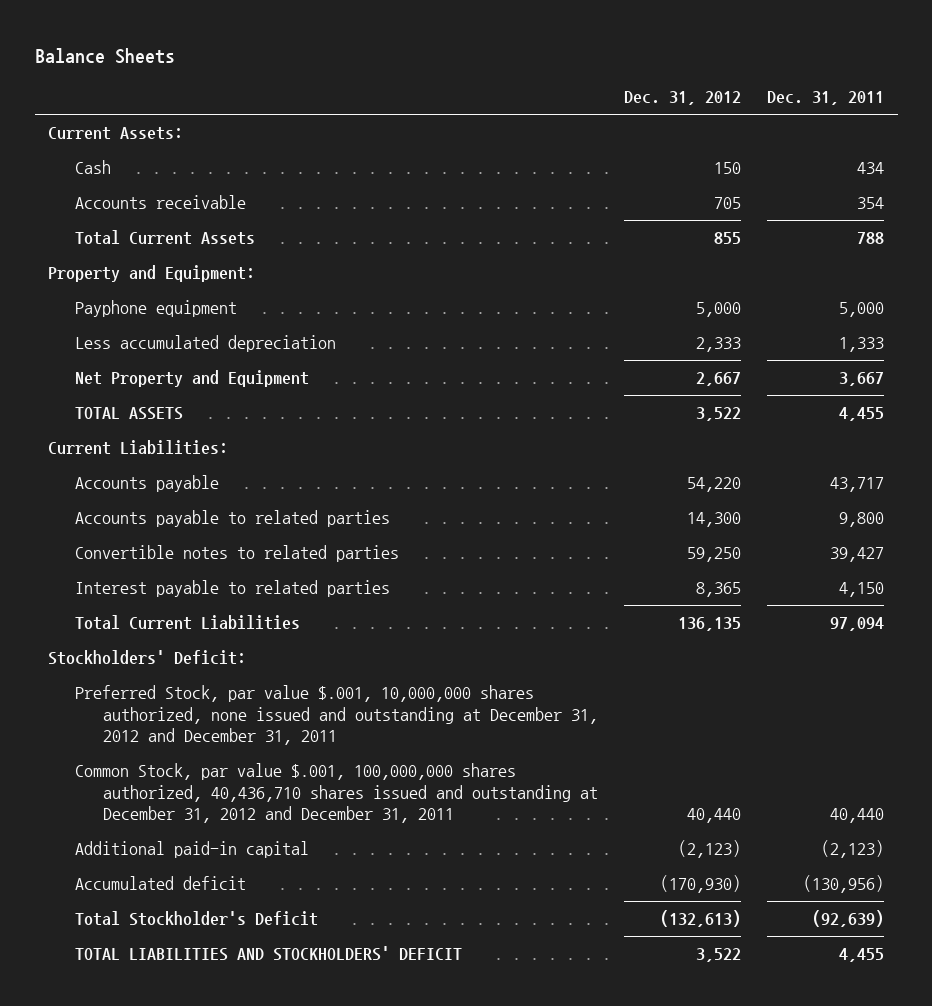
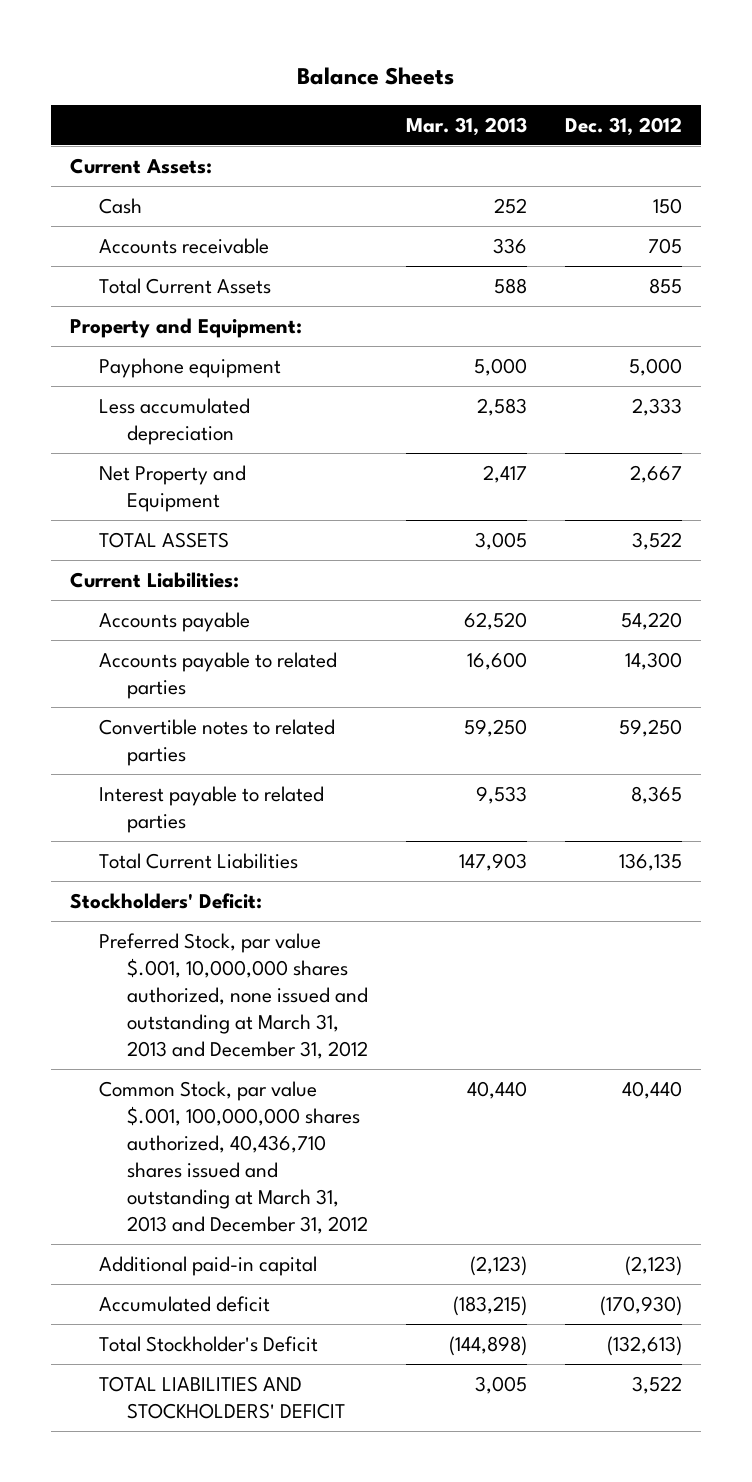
- | Dec. 31, 2012 | Dec. 31, 2011
+ | Mar. 31, 2013 | Dec. 31, 2012
- Preferred Stock, par value $.001, 10,000,000 shares authorized, none issued and outstanding at December 31, 2012 and December 31, 2011
- Common Stock, par value $.001, 100,000,000 shares authorized, 40,436,710 shares issued and outstanding at December 31, 2012 and December 31, 2011 | 40,440 | 40,440
+ Preferred Stock, par value $.001, 10,000,000 shares authorized, none issued and outstanding at March 31, 2013 and December 31, 2012
+ Common Stock, par value $.001, 100,000,000 shares authorized, 40,436,710 shares issued and outstanding at March 31, 2013 and December 31, 2012 | 40,440 | 40,440

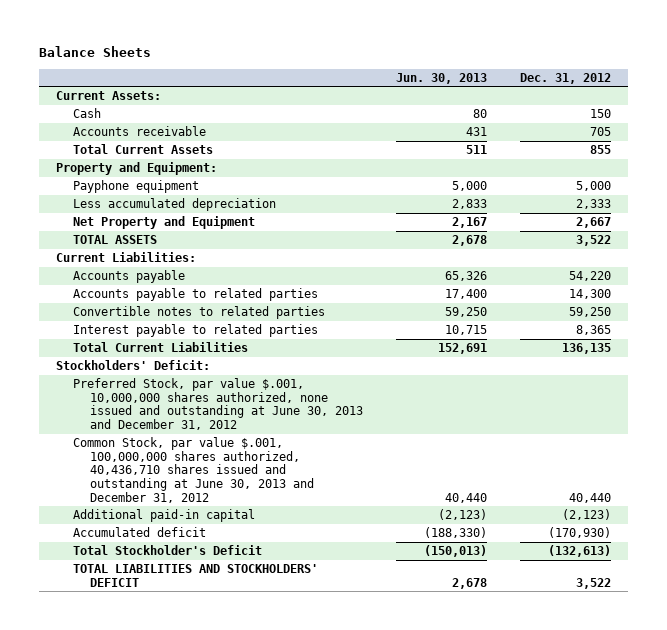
- | Mar. 31, 2013 | Dec. 31, 2012
+ | Jun. 30, 2013 | Dec. 31, 2012
- Preferred Stock, par value $.001, 10,000,000 shares authorized, none issued and outstanding at March 31, 2013 and December 31, 2012
- Common Stock, par value $.001, 100,000,000 shares authorized, 40,436,710 shares issued and outstanding at March 31, 2013 and December 31, 2012 | 40,440 | 40,440
+ Preferred Stock, par value $.001, 10,000,000 shares authorized, none issued and outstanding at June 30, 2013 and December 31, 2012
+ Common Stock, par value $.001, 100,000,000 shares authorized, 40,436,710 shares issued and outstanding at June 30, 2013 and December 31, 2012 | 40,440 | 40,440

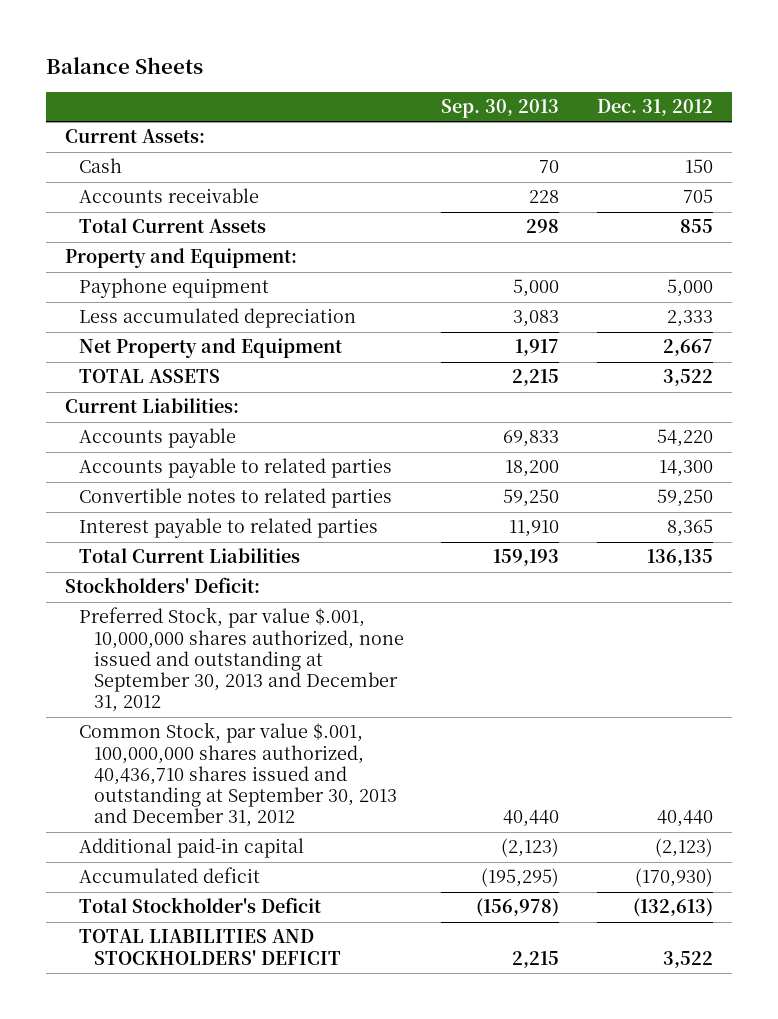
- | Jun. 30, 2013 | Dec. 31, 2012
+ | Sep. 30, 2013 | Dec. 31, 2012
- Preferred Stock, par value $.001, 10,000,000 shares authorized, none issued and outstanding at June 30, 2013 and December 31, 2012
- Common Stock, par value $.001, 100,000,000 shares authorized, 40,436,710 shares issued and outstanding at June 30, 2013 and December 31, 2012 | 40,440 | 40,440
+ Preferred Stock, par value $.001, 10,000,000 shares authorized, none issued and outstanding at September 30, 2013 and December 31, 2012
+ Common Stock, par value $.001, 100,000,000 shares authorized, 40,436,710 shares issued and outstanding at September 30, 2013 and December 31, 2012 | 40,440 | 40,440

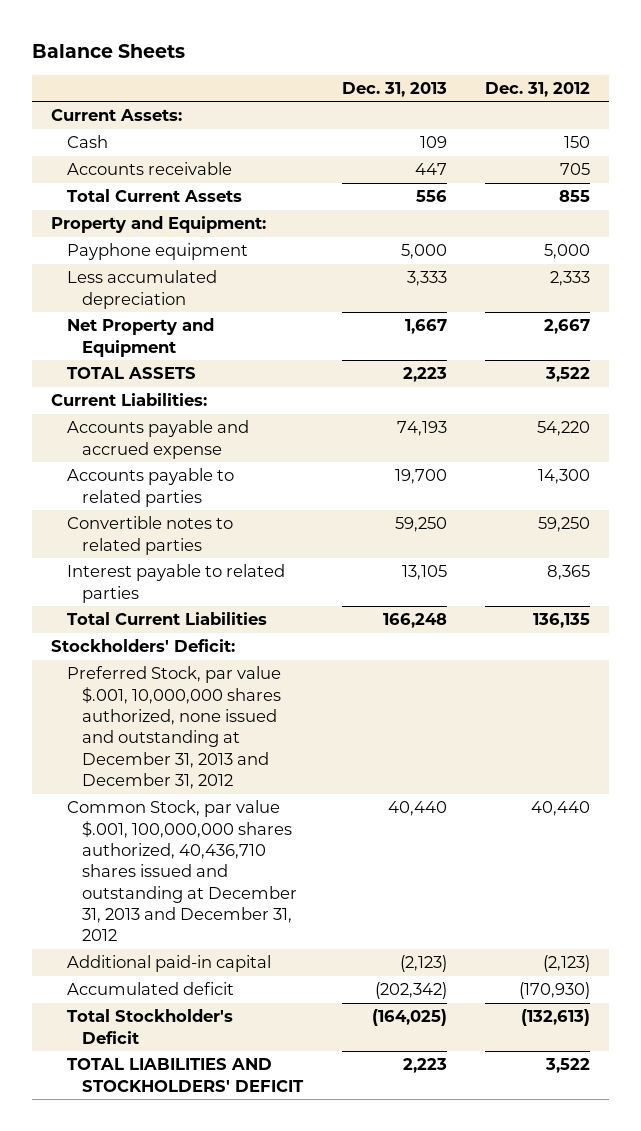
- | Sep. 30, 2013 | Dec. 31, 2012
+ | Dec. 31, 2013 | Dec. 31, 2012
- Accounts payable | 69,833 | 54,220
+ Accounts payable and accrued expense | 74,193 | 54,220
- Preferred Stock, par value $.001, 10,000,000 shares authorized, none issued and outstanding at September 30, 2013 and December 31, 2012
- Common Stock, par value $.001, 100,000,000 shares authorized, 40,436,710 shares issued and outstanding at September 30, 2013 and December 31, 2012 | 40,440 | 40,440
+ Preferred Stock, par value $.001, 10,000,000 shares authorized, none issued and outstanding at December 31, 2013 and December 31, 2012
+ Common Stock, par value $.001, 100,000,000 shares authorized, 40,436,710 shares issued and outstanding at December 31, 2013 and December 31, 2012 | 40,440 | 40,440

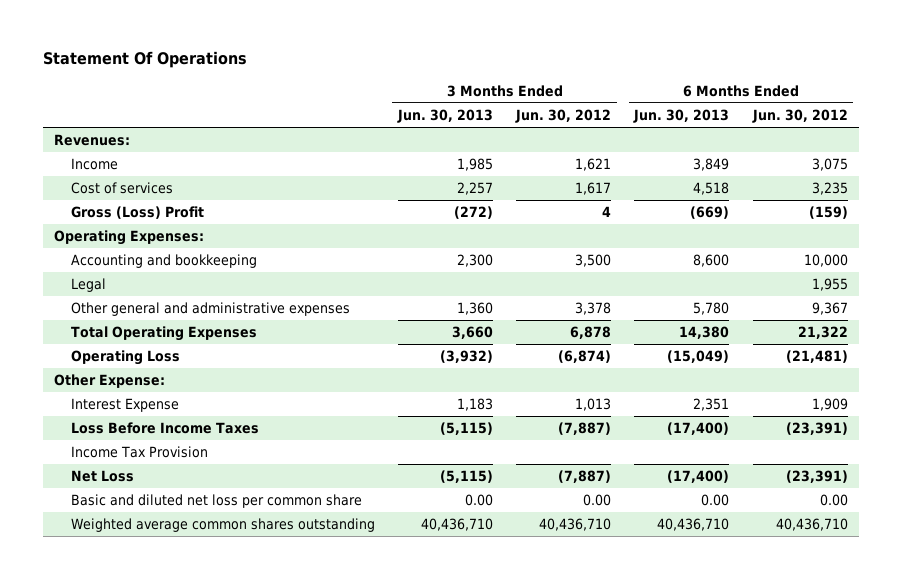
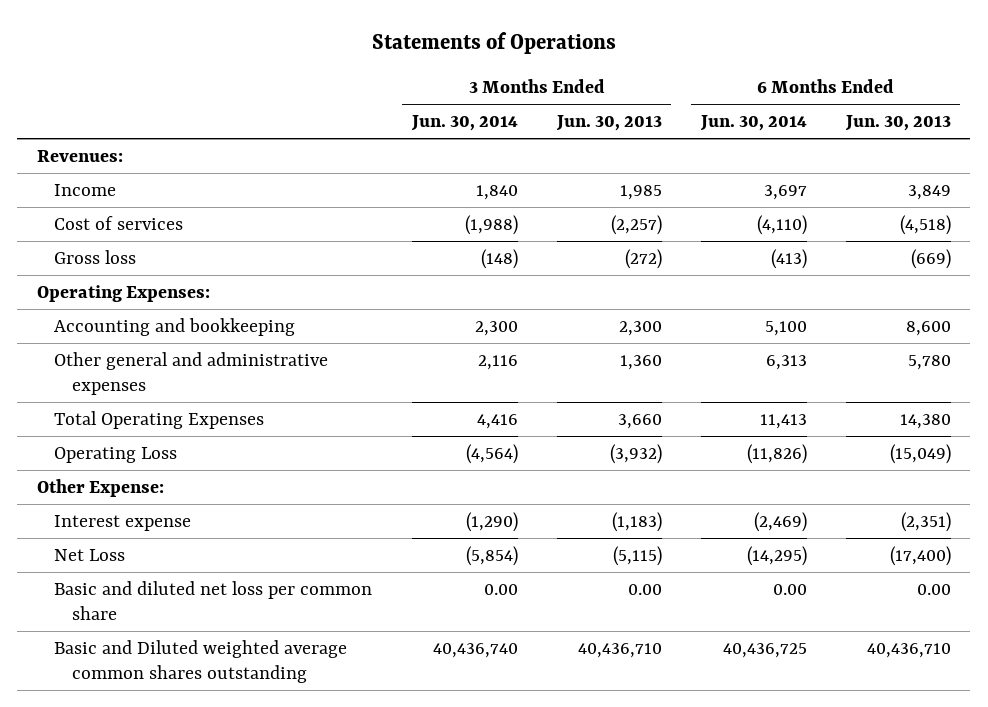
- Statement Of Operations
+ Statements of Operations
- | 3 Months Ended Jun. 30, 2013 | 3 Months Ended Jun. 30, 2012 | 6 Months Ended Jun. 30, 2013 | 6 Months Ended Jun. 30, 2012
+ | 3 Months Ended Jun. 30, 2014 | 3 Months Ended Jun. 30, 2013 | 6 Months Ended Jun. 30, 2014 | 6 Months Ended Jun. 30, 2013
- Cost of services | 2,257 | 1,617 | 4,518 | 3,235
- Gross (Loss) Profit | (272) | 4 | (669) | (159)
+ Cost of services | (1,988) | (2,257) | (4,110) | (4,518)
+ Gross loss | (148) | (272) | (413) | (669)
- Legal | | | | 1,955
- Interest Expense | 1,183 | 1,013 | 2,351 | 1,909
- Loss Before Income Taxes | (5,115) | (7,887) | (17,400) | (23,391)
- Income Tax Provision
+ Interest expense | (1,290) | (1,183) | (2,469) | (2,351)
- Weighted average common shares outstanding | 40,436,710 | 40,436,710 | 40,436,710 | 40,436,710
+ Basic and Diluted weighted average common shares outstanding | 40,436,740 | 40,436,710 | 40,436,725 | 40,436,710

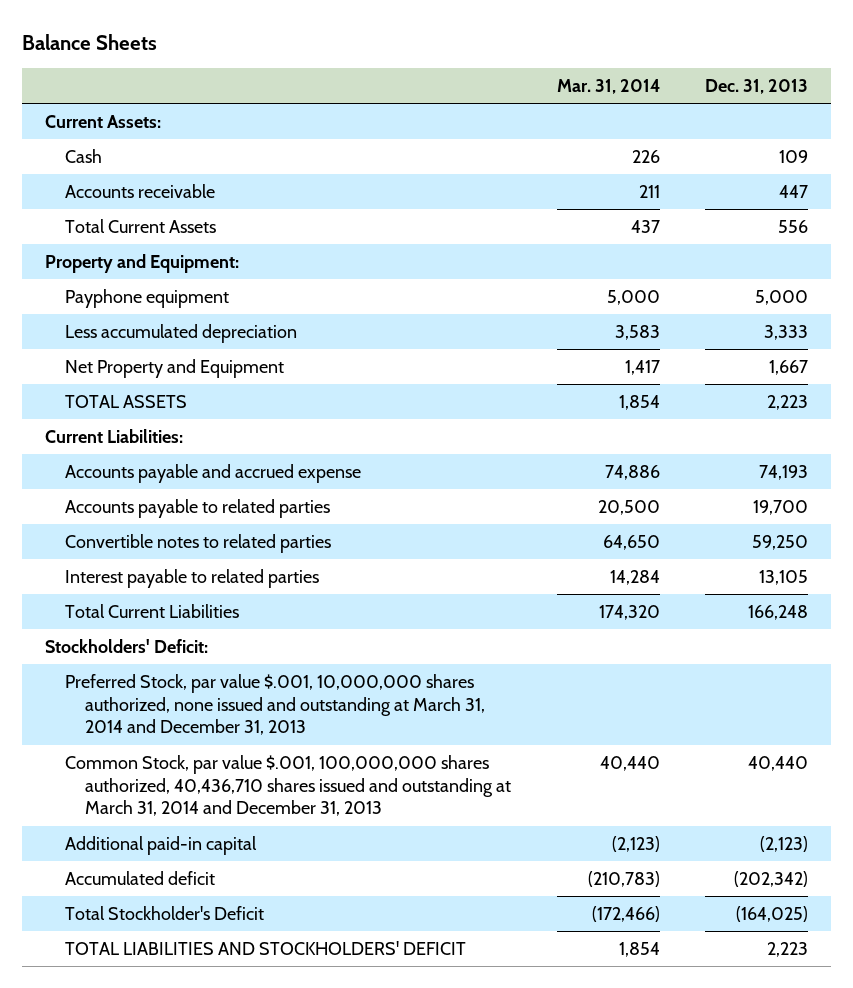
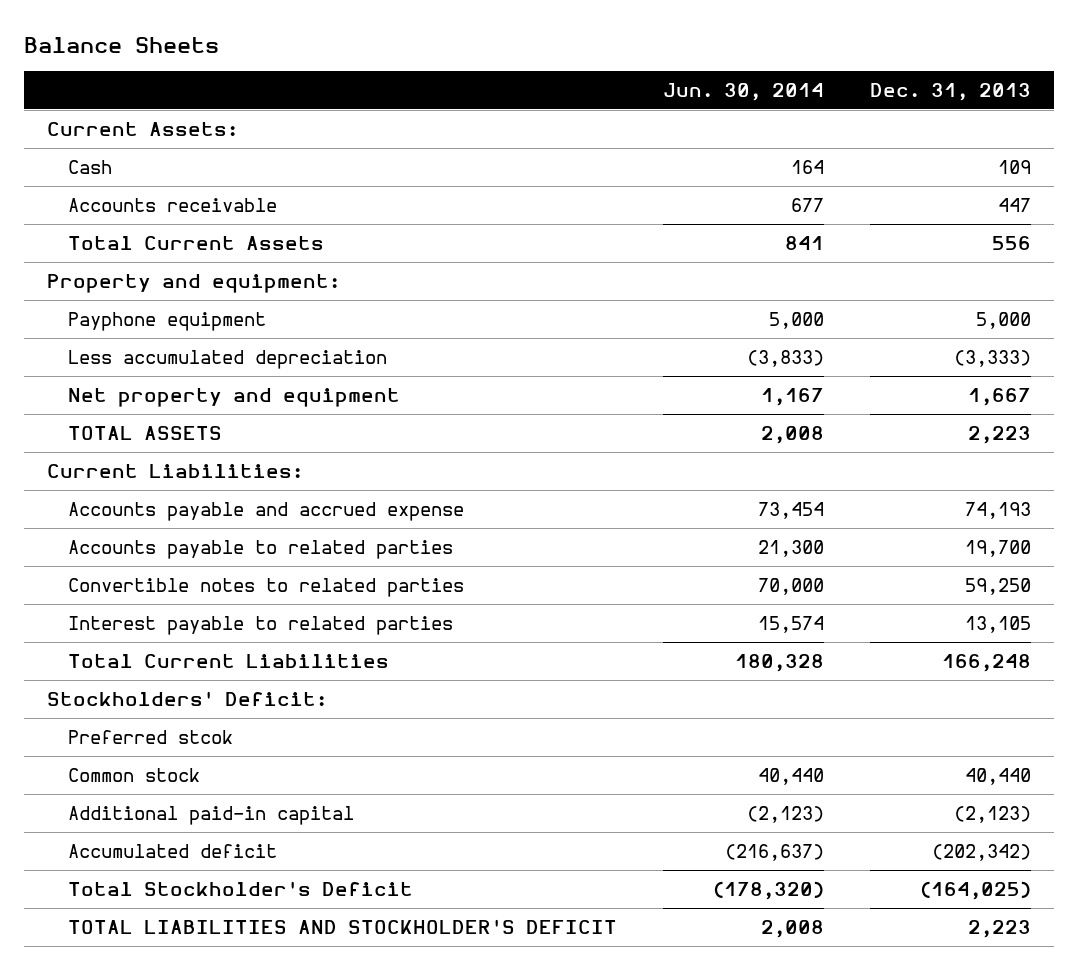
- | Mar. 31, 2014 | Dec. 31, 2013
+ | Jun. 30, 2014 | Dec. 31, 2013
- Property and Equipment:
+ Property and equipment:
- Less accumulated depreciation | 3,583 | 3,333
- Net Property and Equipment | 1,417 | 1,667
+ Less accumulated depreciation | (3,833) | (3,333)
+ Net property and equipment | 1,167 | 1,667
- Preferred Stock, par value $.001, 10,000,000 shares authorized, none issued and outstanding at March 31, 2014 and December 31, 2013
- Common Stock, par value $.001, 100,000,000 shares authorized, 40,436,710 shares issued and outstanding at March 31, 2014 and December 31, 2013 | 40,440 | 40,440
+ Preferred stcok
+ Common stock | 40,440 | 40,440
- TOTAL LIABILITIES AND STOCKHOLDERS' DEFICIT | 1,854 | 2,223
+ TOTAL LIABILITIES AND STOCKHOLDER'S DEFICIT | 2,008 | 2,223

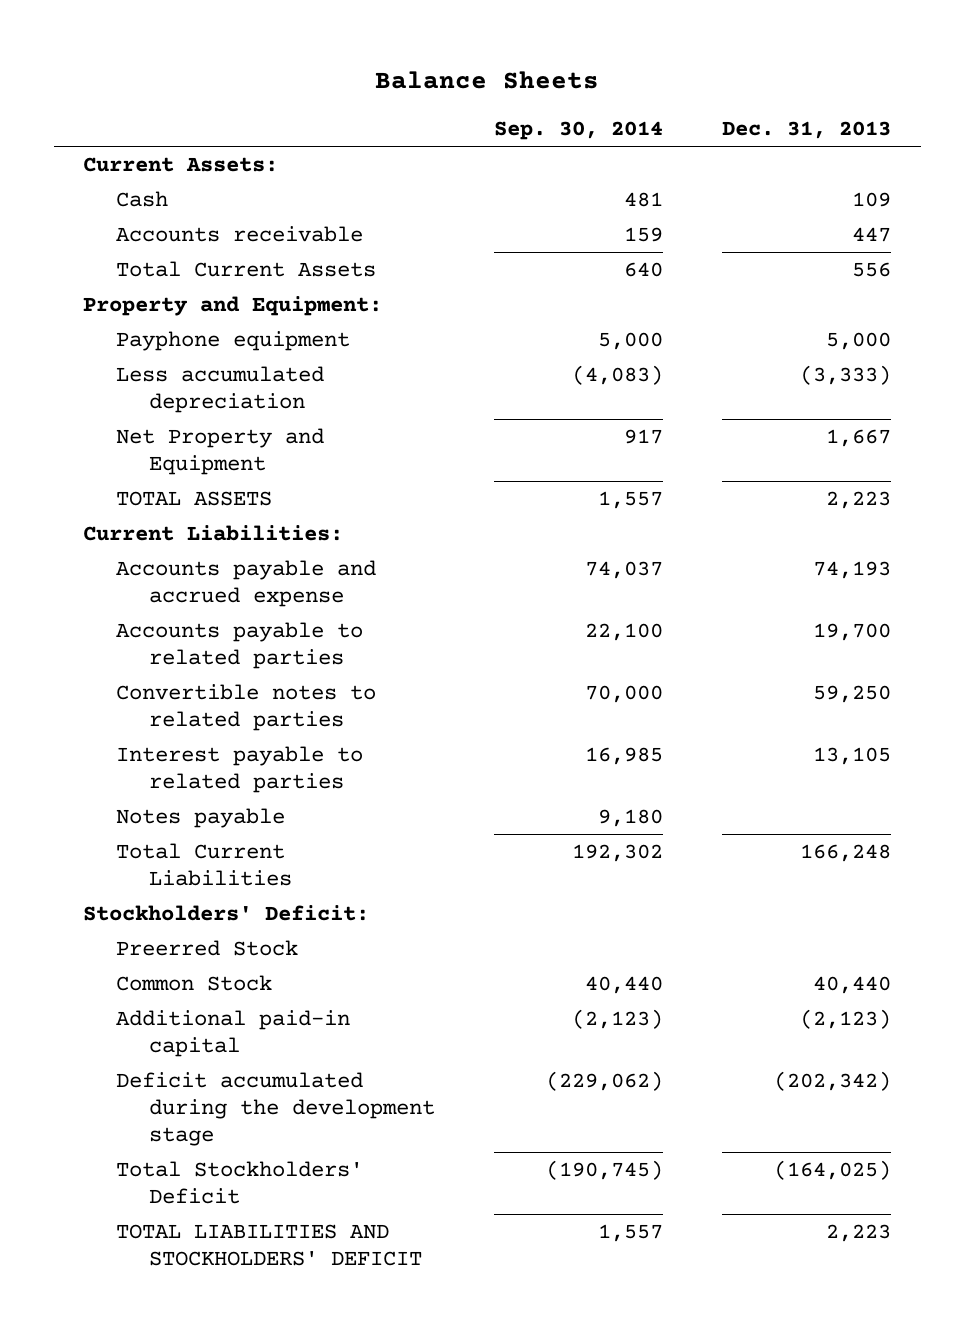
- | Jun. 30, 2014 | Dec. 31, 2013
+ | Sep. 30, 2014 | Dec. 31, 2013
- Property and equipment:
+ Property and Equipment:
- Net property and equipment | 1,167 | 1,667
+ Net Property and Equipment | 917 | 1,667
+ Notes payable | 9,180 |
- Preferred stcok
- Common stock | 40,440 | 40,440
+ Preerred Stock
+ Common Stock | 40,440 | 40,440
- Accumulated deficit | (216,637) | (202,342)
- Total Stockholder's Deficit | (178,320) | (164,025)
- TOTAL LIABILITIES AND STOCKHOLDER'S DEFICIT | 2,008 | 2,223
+ Deficit accumulated during the development stage | (229,062) | (202,342)
+ Total Stockholders' Deficit | (190,745) | (164,025)
+ TOTAL LIABILITIES AND STOCKHOLDERS' DEFICIT | 1,557 | 2,223

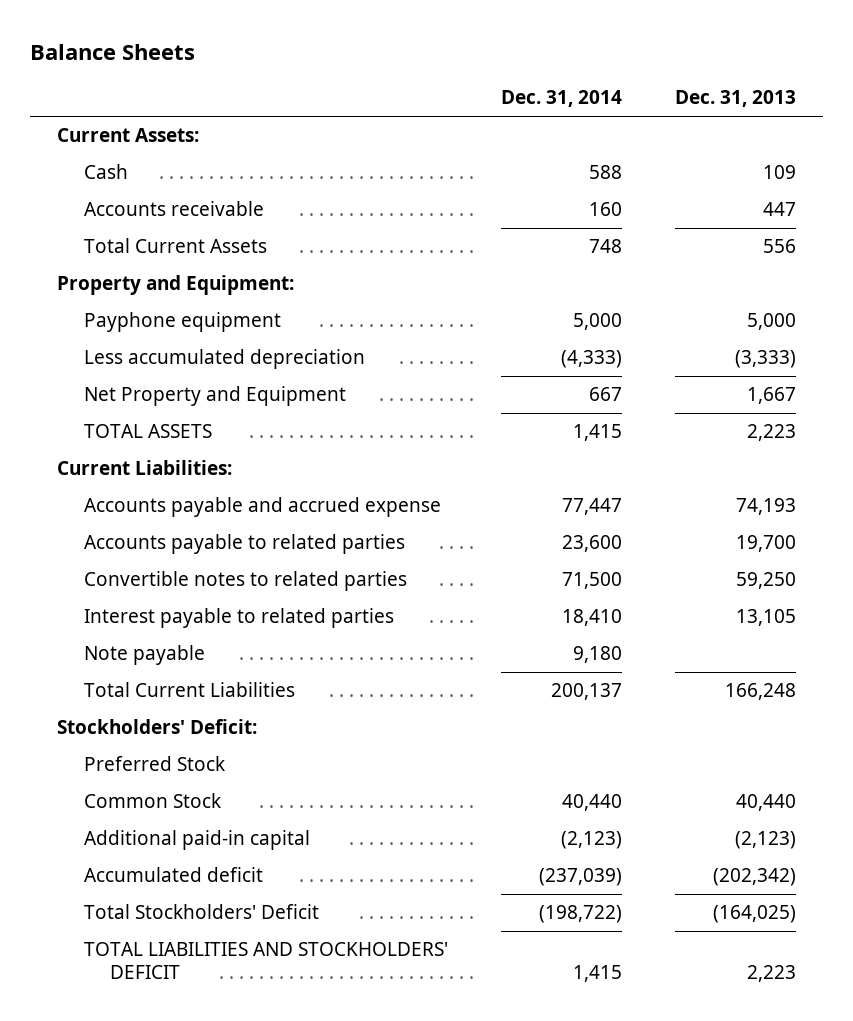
- | Sep. 30, 2014 | Dec. 31, 2013
+ | Dec. 31, 2014 | Dec. 31, 2013
- Notes payable | 9,180 |
+ Note payable | 9,180 |
- Preerred Stock
+ Preferred Stock
- Deficit accumulated during the development stage | (229,062) | (202,342)
+ Accumulated deficit | (237,039) | (202,342)

